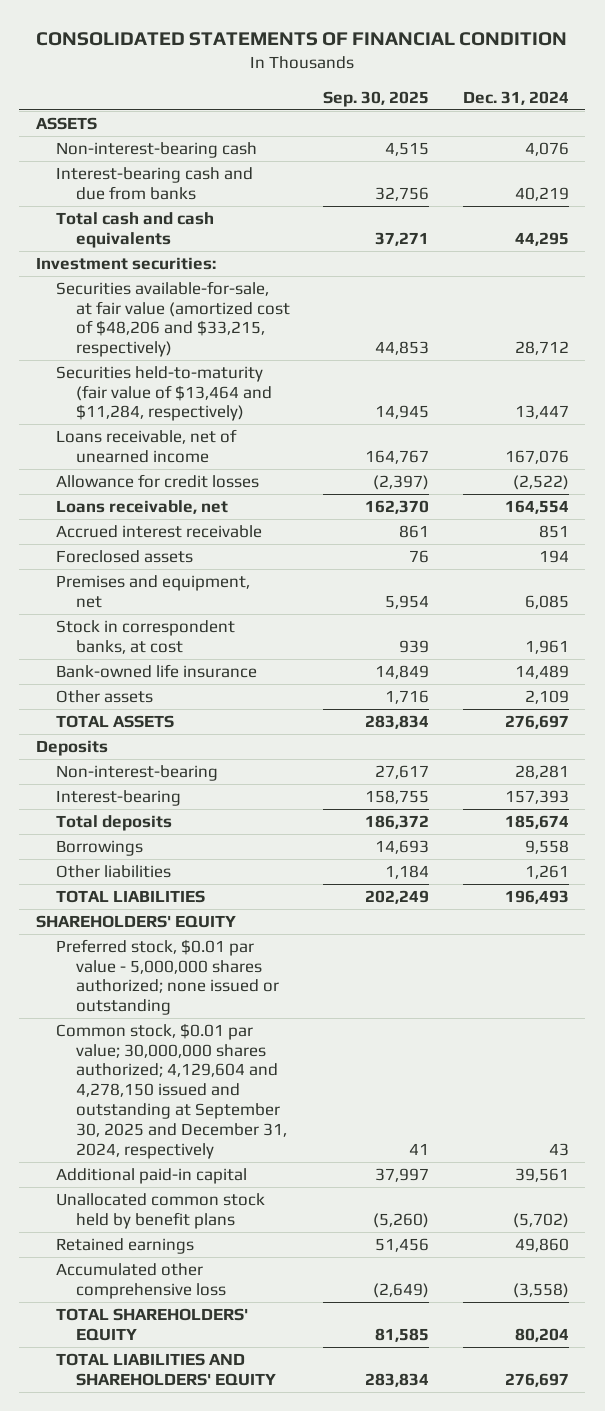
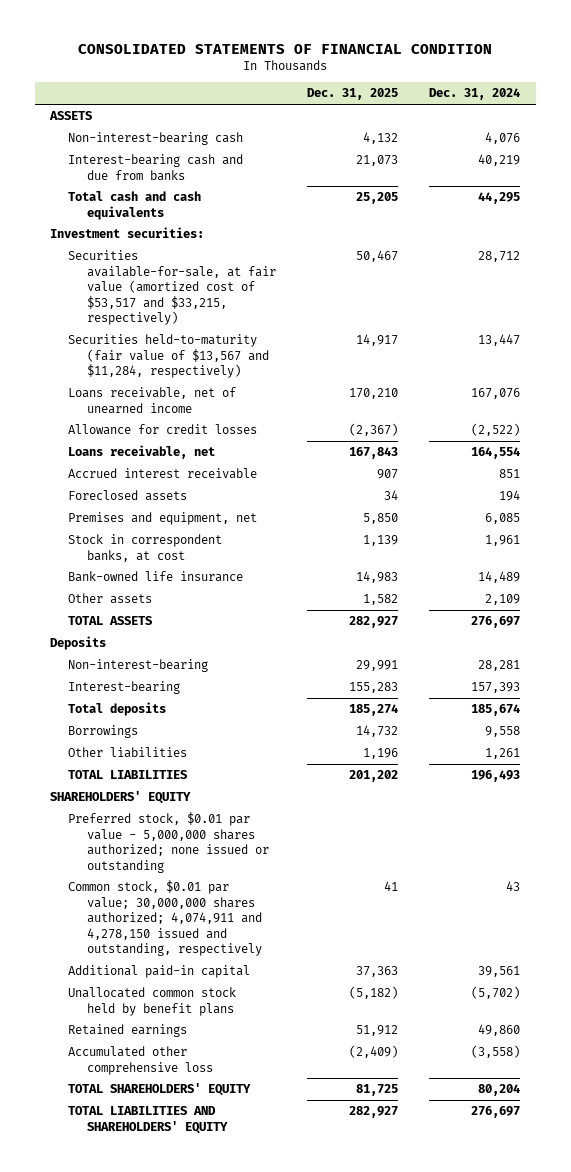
- | Sep. 30, 2025 | Dec. 31, 2024
+ | Dec. 31, 2025 | Dec. 31, 2024
- Securities available-for-sale, at fair value (amortized cost of $48,206 and $33,215, respectively) | 44,853 | 28,712
- Securities held-to-maturity (fair value of $13,464 and $11,284, respectively) | 14,945 | 13,447
+ Securities available-for-sale, at fair value (amortized cost of $53,517 and $33,215, respectively) | 50,467 | 28,712
+ Securities held-to-maturity (fair value of $13,567 and $11,284, respectively) | 14,917 | 13,447
- Common stock, $0.01 par value; 30,000,000 shares authorized; 4,129,604 and 4,278,150 issued and outstanding at September 30, 2025 and December 31, 2024, respectively | 41 | 43
+ Common stock, $0.01 par value; 30,000,000 shares authorized; 4,074,911 and 4,278,150 issued and outstanding, respectively | 41 | 43

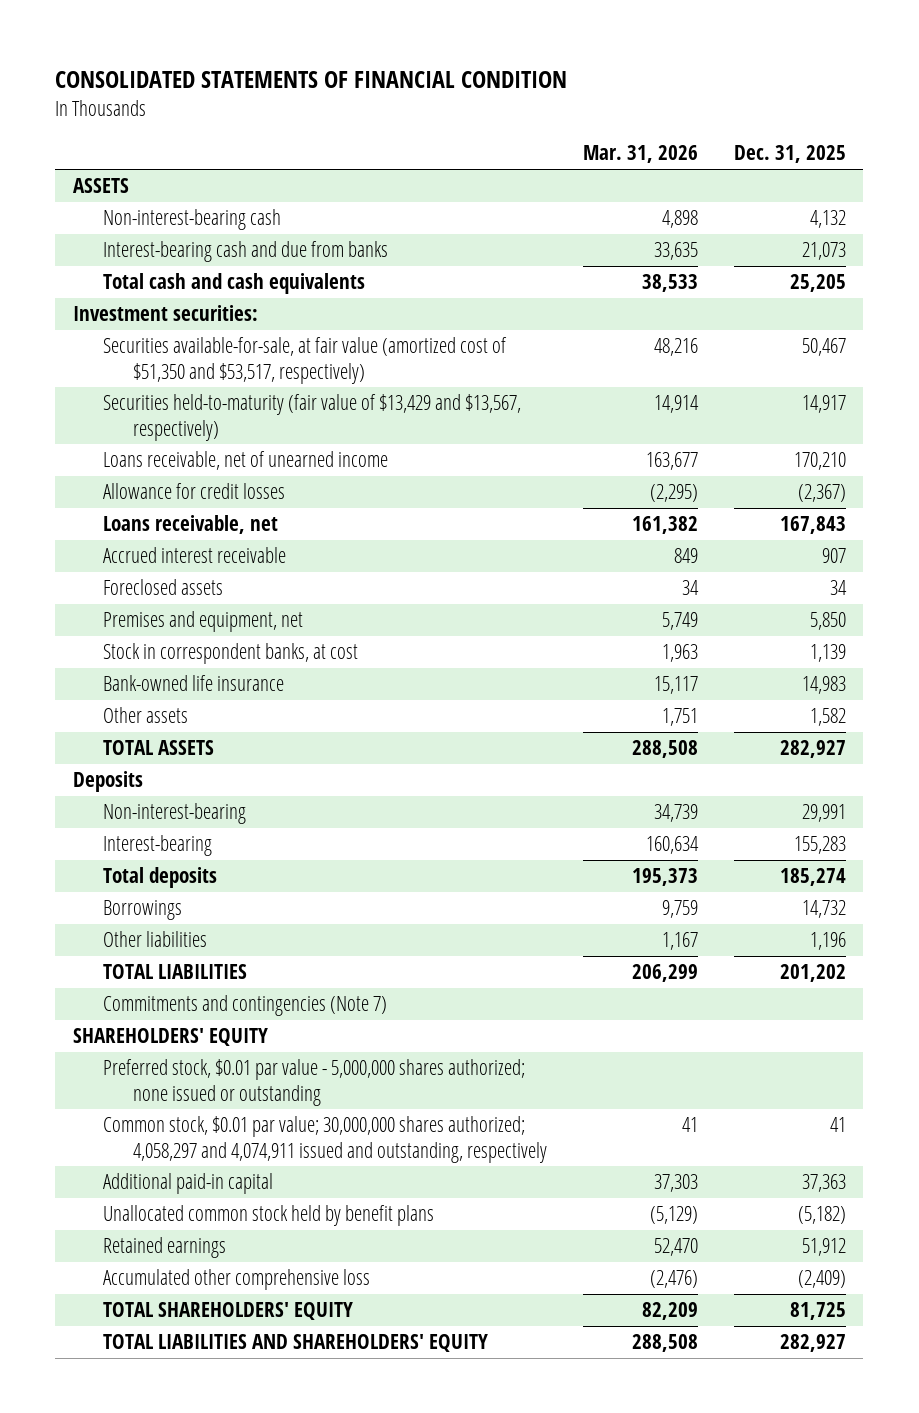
- | Dec. 31, 2025 | Dec. 31, 2024
+ | Mar. 31, 2026 | Dec. 31, 2025
- Securities available-for-sale, at fair value (amortized cost of $53,517 and $33,215, respectively) | 50,467 | 28,712
- Securities held-to-maturity (fair value of $13,567 and $11,284, respectively) | 14,917 | 13,447
+ Securities available-for-sale, at fair value (amortized cost of $51,350 and $53,517, respectively) | 48,216 | 50,467
+ Securities held-to-maturity (fair value of $13,429 and $13,567, respectively) | 14,914 | 14,917
+ Commitments and contingencies (Note 7)
- Common stock, $0.01 par value; 30,000,000 shares authorized; 4,074,911 and 4,278,150 issued and outstanding, respectively | 41 | 43
+ Common stock, $0.01 par value; 30,000,000 shares authorized; 4,058,297 and 4,074,911 issued and outstanding, respectively | 41 | 41

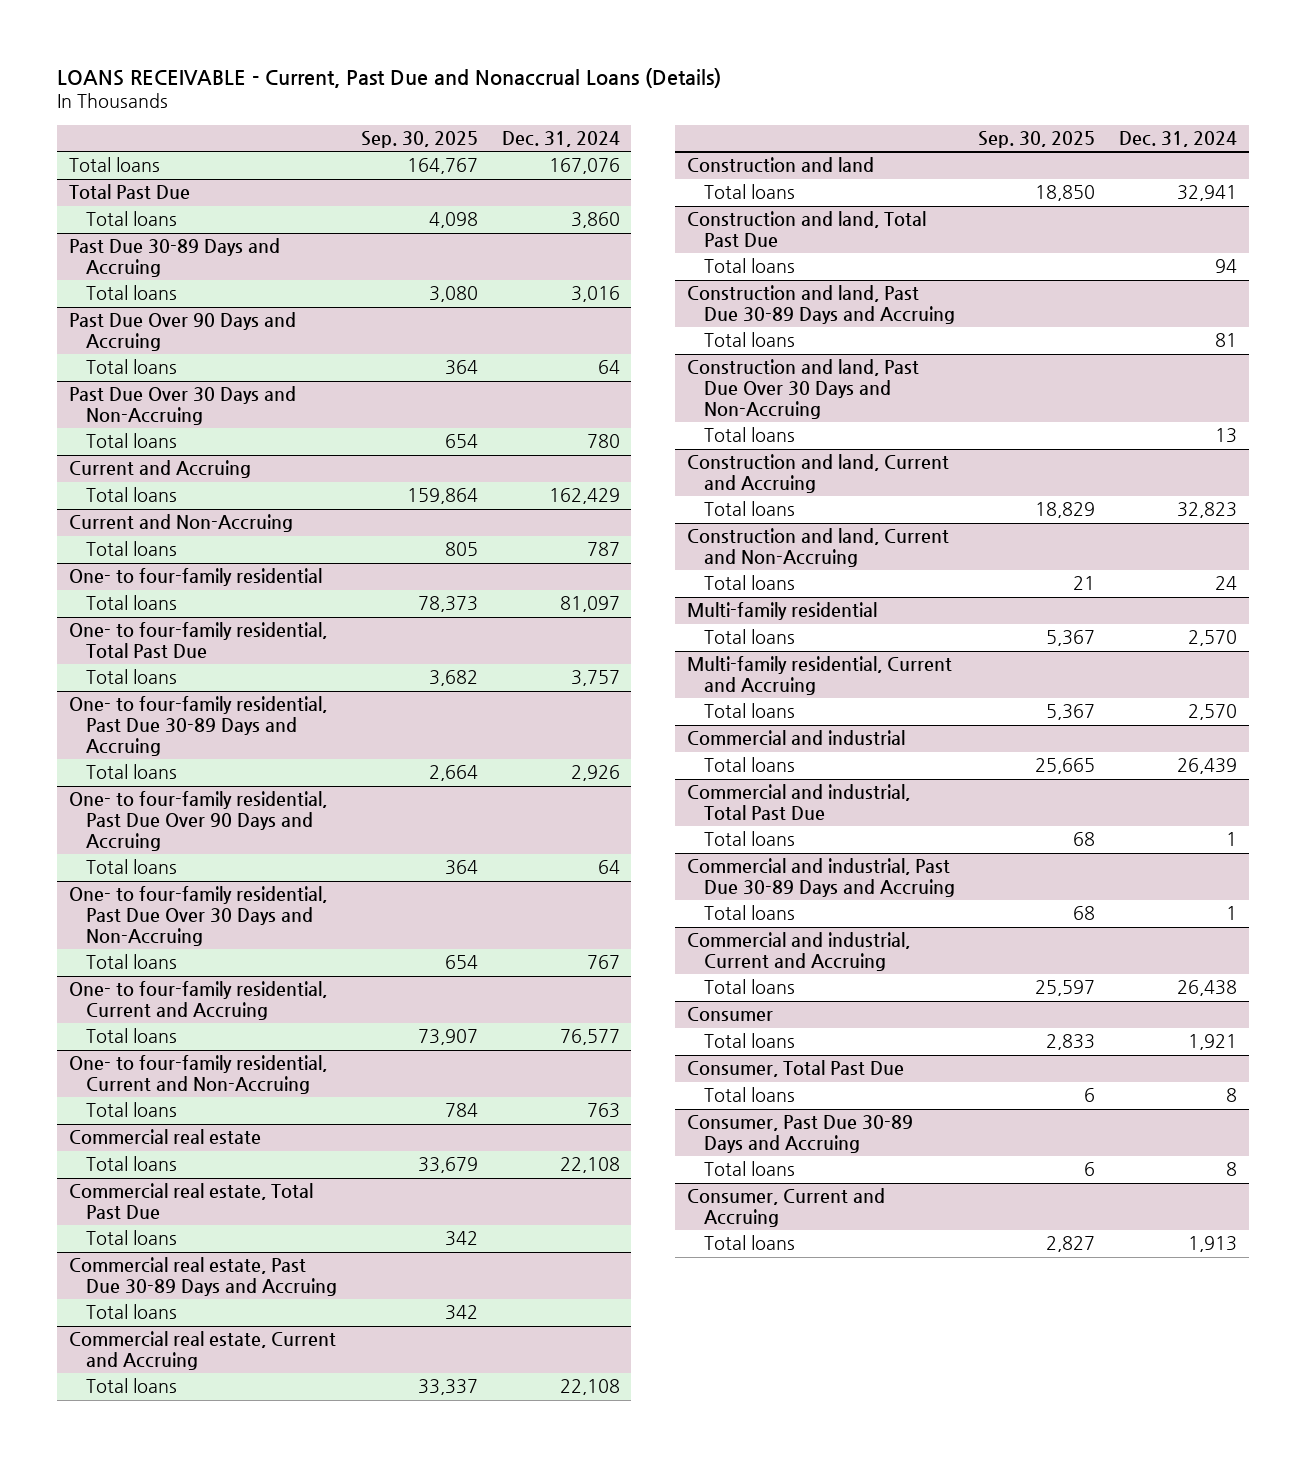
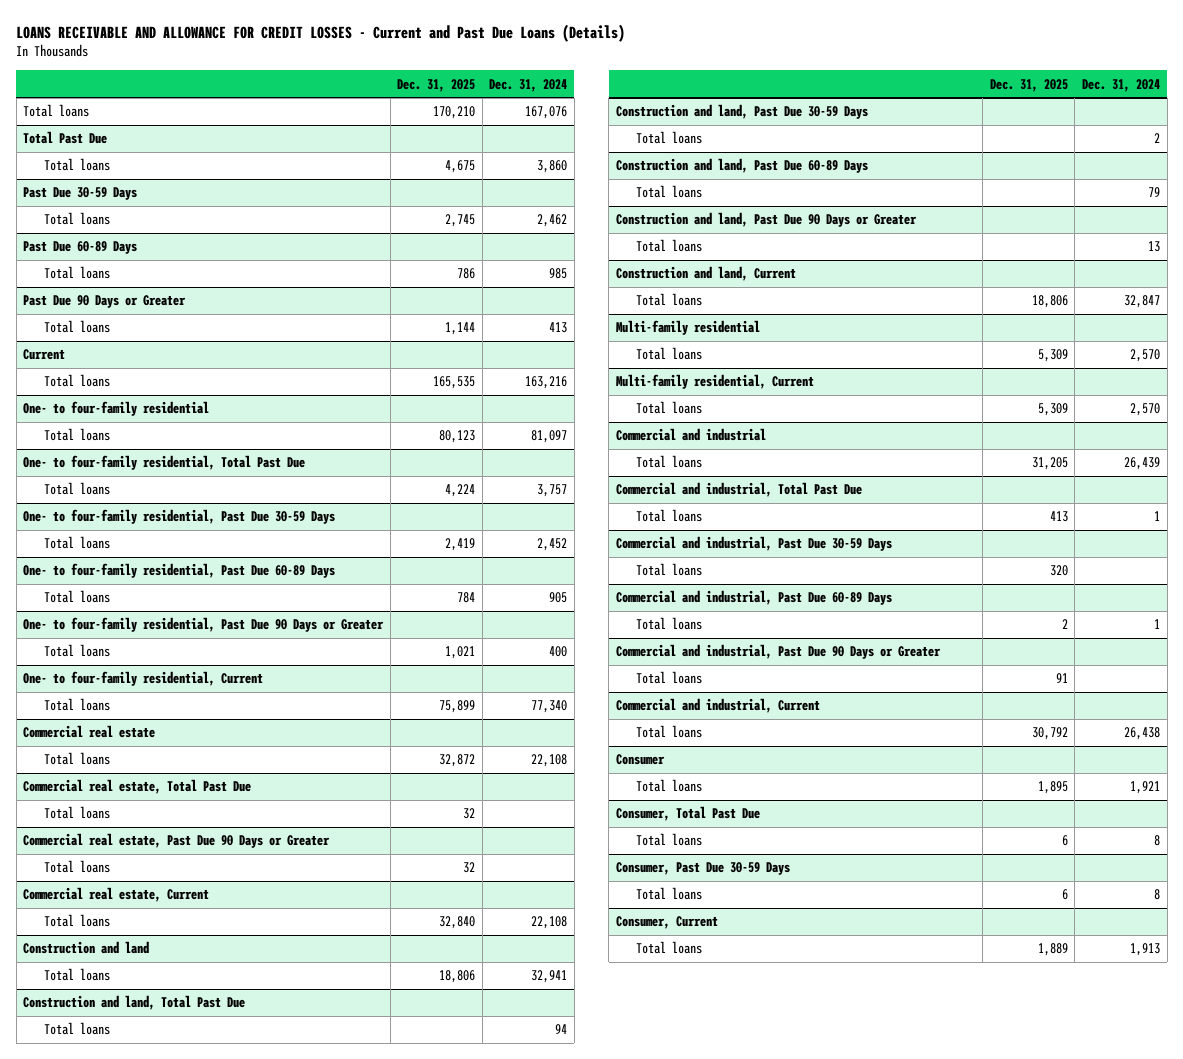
- LOANS RECEIVABLE - Current, Past Due and Nonaccrual Loans (Details)
+ LOANS RECEIVABLE AND ALLOWANCE FOR CREDIT LOSSES - Current and Past Due Loans (Details)
- | Sep. 30, 2025 | Dec. 31, 2024
+ | Dec. 31, 2025 | Dec. 31, 2024
- Past Due 30-89 Days and Accruing
- Total loans | 3,080 | 3,016
- Past Due Over 90 Days and Accruing
- Total loans | 364 | 64
- Past Due Over 30 Days and Non-Accruing
- Total loans | 654 | 780
- Current and Accruing
- Total loans | 159,864 | 162,429
- Current and Non-Accruing
- Total loans | 805 | 787
+ Past Due 30-59 Days
+ Total loans | 2,745 | 2,462
+ Past Due 60-89 Days
+ Total loans | 786 | 985
+ Past Due 90 Days or Greater
+ Total loans | 1,144 | 413
+ Current
+ Total loans | 165,535 | 163,216
- One- to four-family residential, Past Due 30-89 Days and Accruing
- Total loans | 2,664 | 2,926
- One- to four-family residential, Past Due Over 90 Days and Accruing
- Total loans | 364 | 64
- One- to four-family residential, Past Due Over 30 Days and Non-Accruing
- Total loans | 654 | 767
- One- to four-family residential, Current and Accruing
- Total loans | 73,907 | 76,577
- One- to four-family residential, Current and Non-Accruing
- Total loans | 784 | 763
+ One- to four-family residential, Past Due 30-59 Days
+ Total loans | 2,419 | 2,452
+ One- to four-family residential, Past Due 60-89 Days
+ Total loans | 784 | 905
+ One- to four-family residential, Past Due 90 Days or Greater
+ Total loans | 1,021 | 400
+ One- to four-family residential, Current
+ Total loans | 75,899 | 77,340
- Commercial real estate, Past Due 30-89 Days and Accruing
+ Commercial real estate, Past Due 90 Days or Greater
- Commercial real estate, Current and Accruing
+ Commercial real estate, Current
- Construction and land, Past Due 30-89 Days and Accruing
- Total loans | | 81
- Construction and land, Past Due Over 30 Days and Non-Accruing
+ Construction and land, Past Due 30-59 Days
+ Total loans | | 2
+ Construction and land, Past Due 60-89 Days
+ Total loans | | 79
+ Construction and land, Past Due 90 Days or Greater
- Construction and land, Current and Accruing
- Total loans | 18,829 | 32,823
- Construction and land, Current and Non-Accruing
- Total loans | 21 | 24
+ Construction and land, Current
+ Total loans | 18,806 | 32,847
- Multi-family residential, Current and Accruing
+ Multi-family residential, Current
- Commercial and industrial, Past Due 30-89 Days and Accruing
+ Commercial and industrial, Past Due 30-59 Days
+ Total loans | 320 |
+ Commercial and industrial, Past Due 60-89 Days
- Commercial and industrial, Current and Accruing
+ Commercial and industrial, Past Due 90 Days or Greater
+ Total loans | 91 |
+ Commercial and industrial, Current
- Consumer, Past Due 30-89 Days and Accruing
+ Consumer, Past Due 30-59 Days
- Consumer, Current and Accruing
+ Consumer, Current

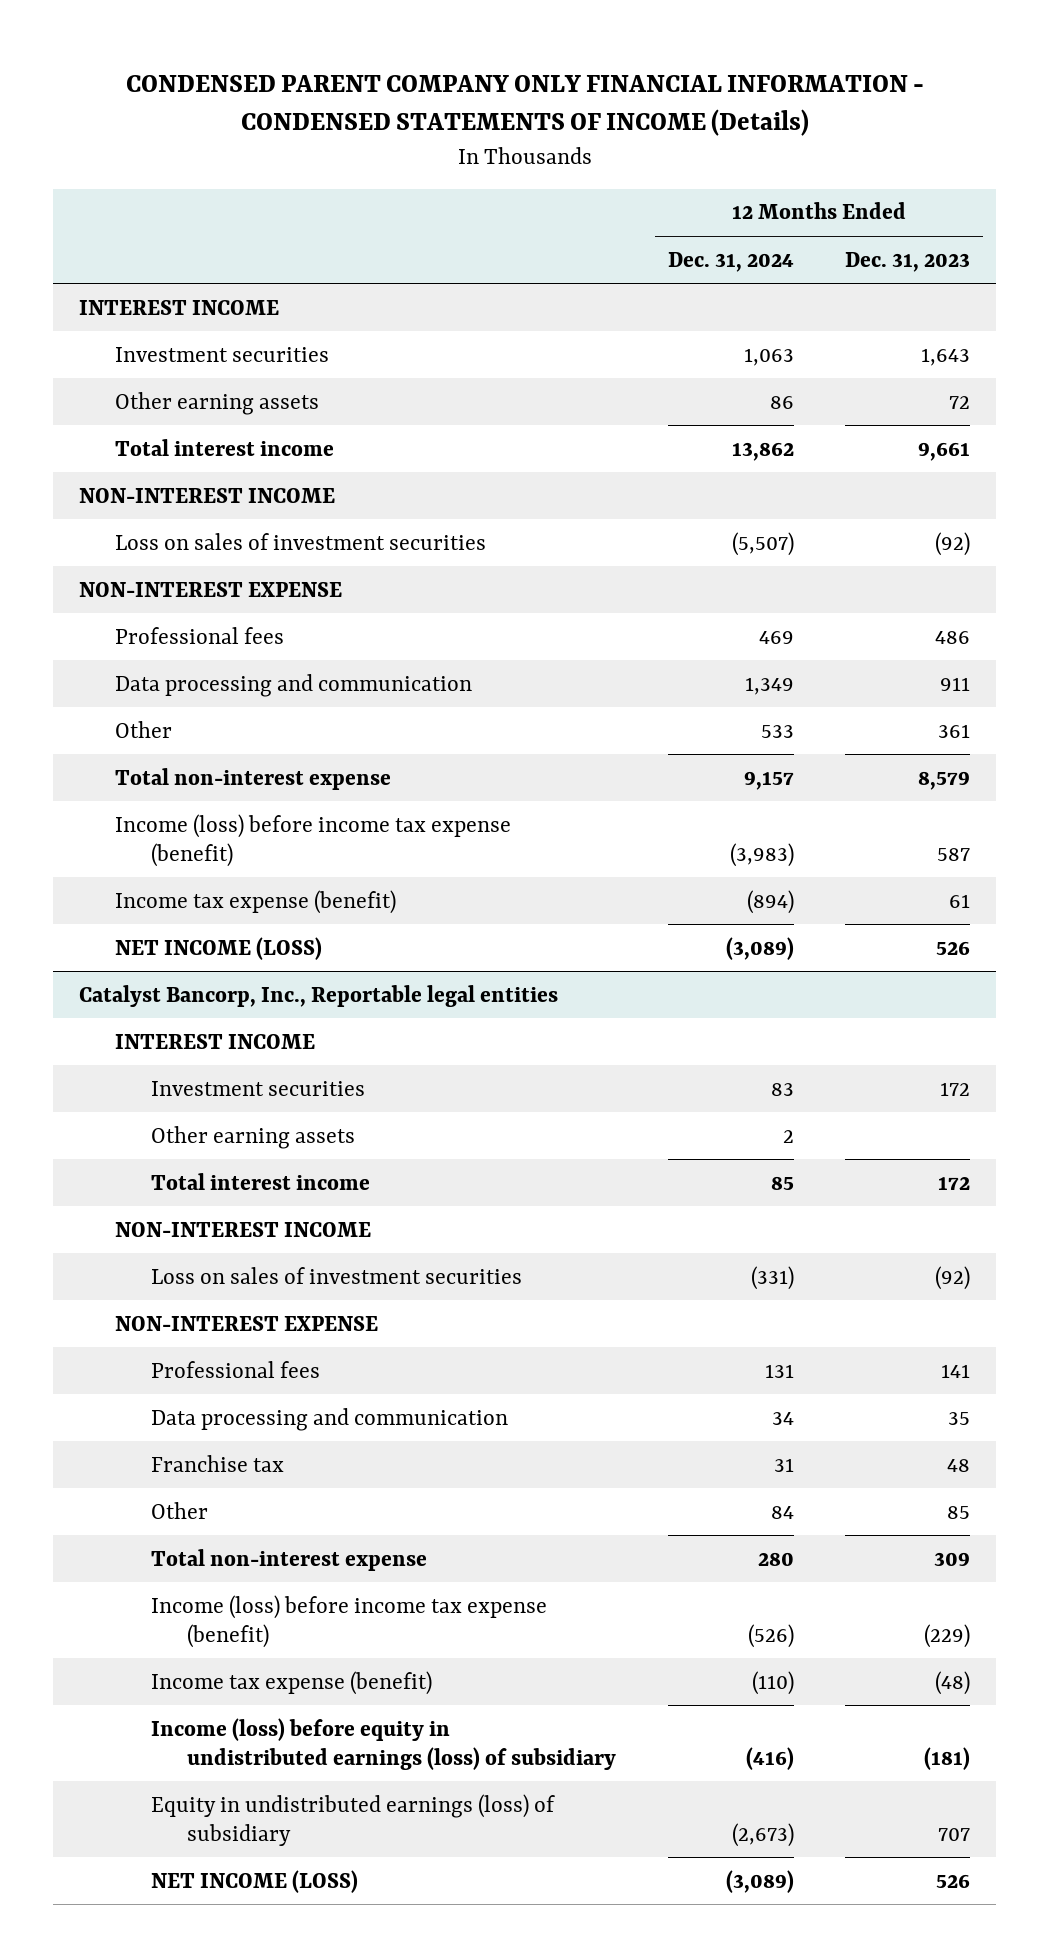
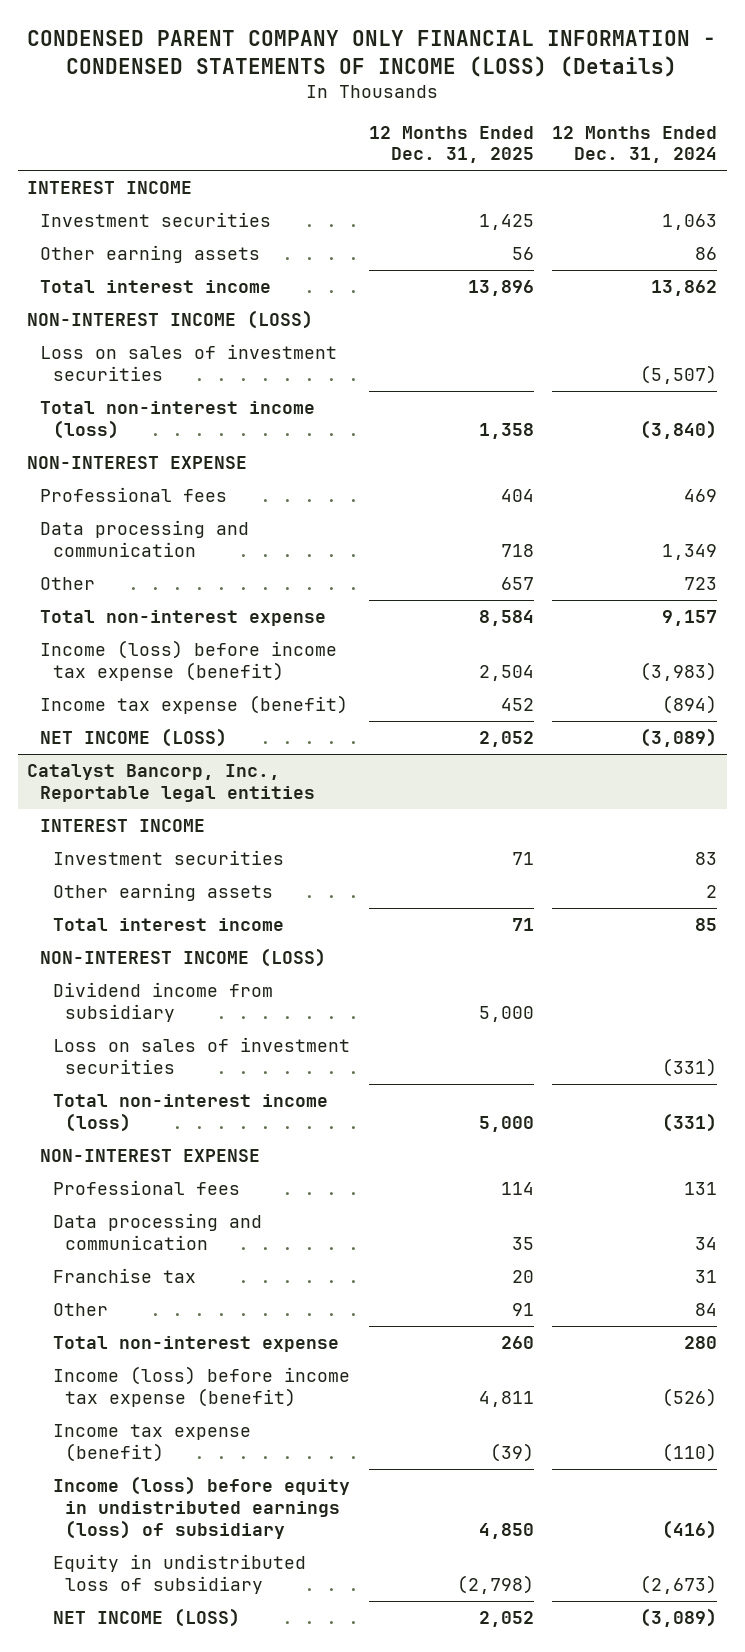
- CONDENSED PARENT COMPANY ONLY FINANCIAL INFORMATION - CONDENSED STATEMENTS OF INCOME (Details)
+ CONDENSED PARENT COMPANY ONLY FINANCIAL INFORMATION - CONDENSED STATEMENTS OF INCOME (LOSS) (Details)
- | 12 Months Ended Dec. 31, 2024 | 12 Months Ended Dec. 31, 2023
+ | 12 Months Ended Dec. 31, 2025 | 12 Months Ended Dec. 31, 2024
- NON-INTEREST INCOME
+ NON-INTEREST INCOME (LOSS)
+ Total non-interest income (loss) | 1,358 | (3,840)
- Other | 533 | 361
+ Other | 657 | 723
@ Catalyst Bancorp, Inc., Reportable legal entities
- NON-INTEREST INCOME
+ NON-INTEREST INCOME (LOSS)
+ Dividend income from subsidiary | 5,000 |
+ Total non-interest income (loss) | 5,000 | (331)
- Equity in undistributed earnings (loss) of subsidiary | (2,673) | 707
+ Equity in undistributed loss of subsidiary | (2,798) | (2,673)

